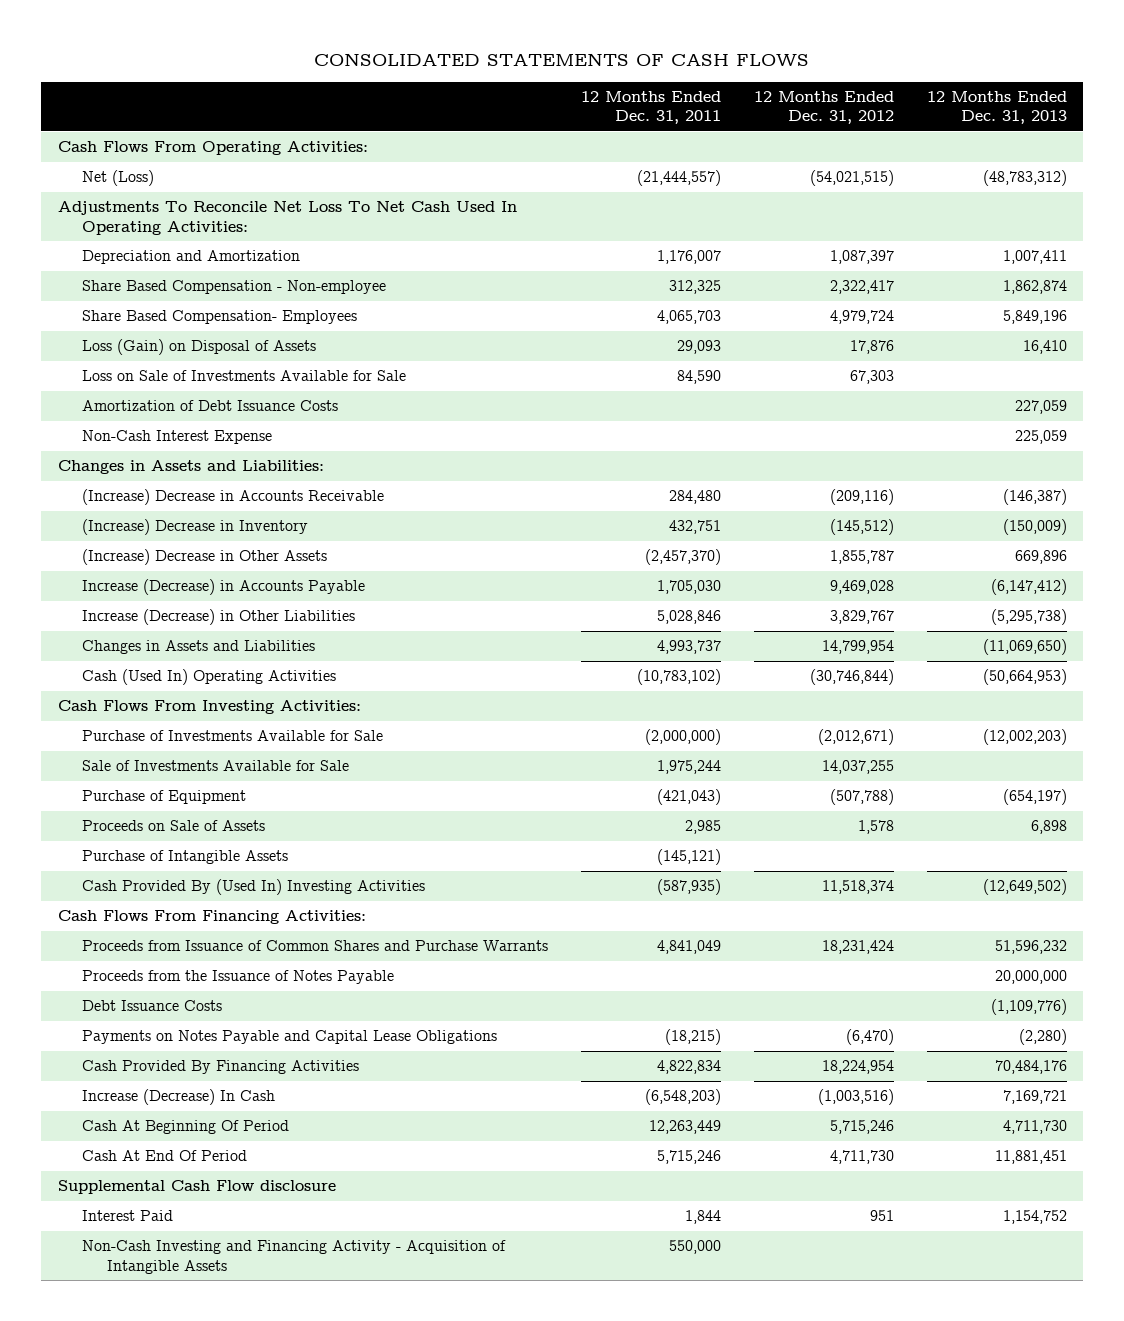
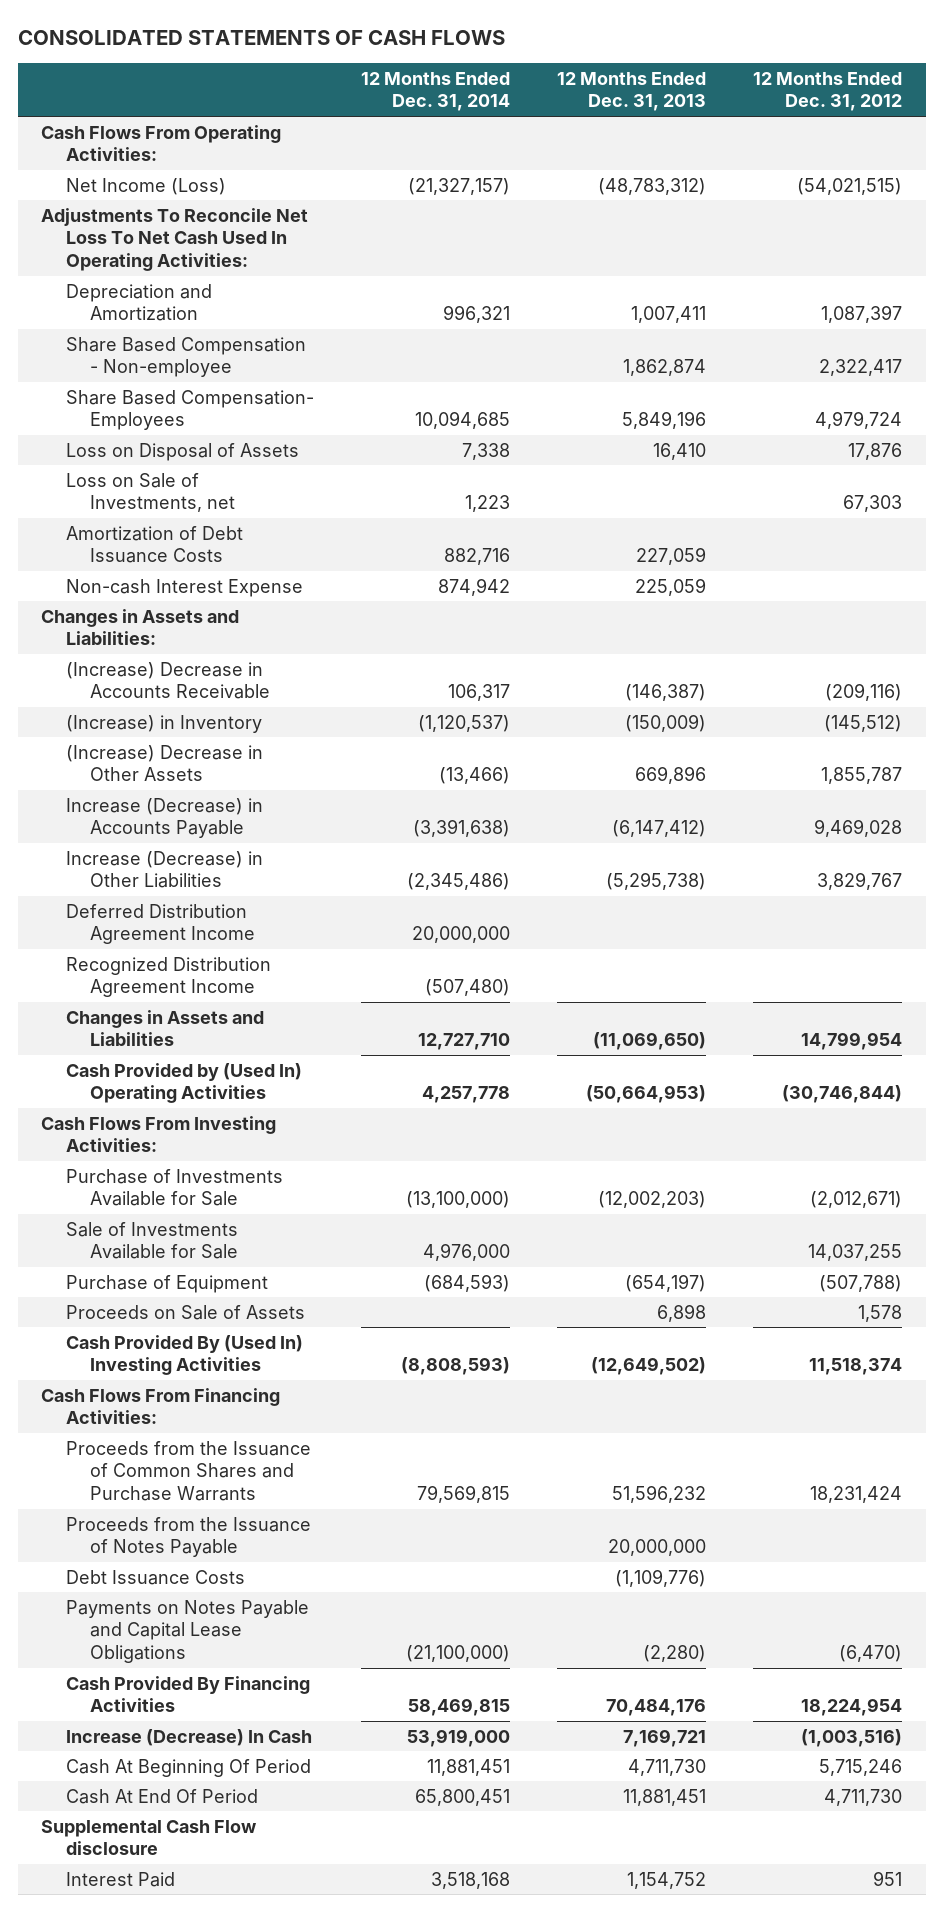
- | 12 Months Ended Dec. 31, 2011 | 12 Months Ended Dec. 31, 2012 | 12 Months Ended Dec. 31, 2013
+ | 12 Months Ended Dec. 31, 2014 | 12 Months Ended Dec. 31, 2013 | 12 Months Ended Dec. 31, 2012
- Net (Loss) | (21,444,557) | (54,021,515) | (48,783,312)
+ Net Income (Loss) | (21,327,157) | (48,783,312) | (54,021,515)
- Loss (Gain) on Disposal of Assets | 29,093 | 17,876 | 16,410
- Loss on Sale of Investments Available for Sale | 84,590 | 67,303 |
+ Loss on Disposal of Assets | 7,338 | 16,410 | 17,876
+ Loss on Sale of Investments, net | 1,223 | | 67,303
- Non-Cash Interest Expense | | | 225,059
+ Non-cash Interest Expense | 874,942 | 225,059 |
- (Increase) Decrease in Inventory | 432,751 | (145,512) | (150,009)
+ (Increase) in Inventory | (1,120,537) | (150,009) | (145,512)
+ Deferred Distribution Agreement Income | 20,000,000 | |
+ Recognized Distribution Agreement Income | (507,480) | |
- Cash (Used In) Operating Activities | (10,783,102) | (30,746,844) | (50,664,953)
+ Cash Provided by (Used In) Operating Activities | 4,257,778 | (50,664,953) | (30,746,844)
- Purchase of Intangible Assets | (145,121) | |
- Proceeds from Issuance of Common Shares and Purchase Warrants | 4,841,049 | 18,231,424 | 51,596,232
+ Proceeds from the Issuance of Common Shares and Purchase Warrants | 79,569,815 | 51,596,232 | 18,231,424
- Non-Cash Investing and Financing Activity - Acquisition of Intangible Assets | 550,000 | |

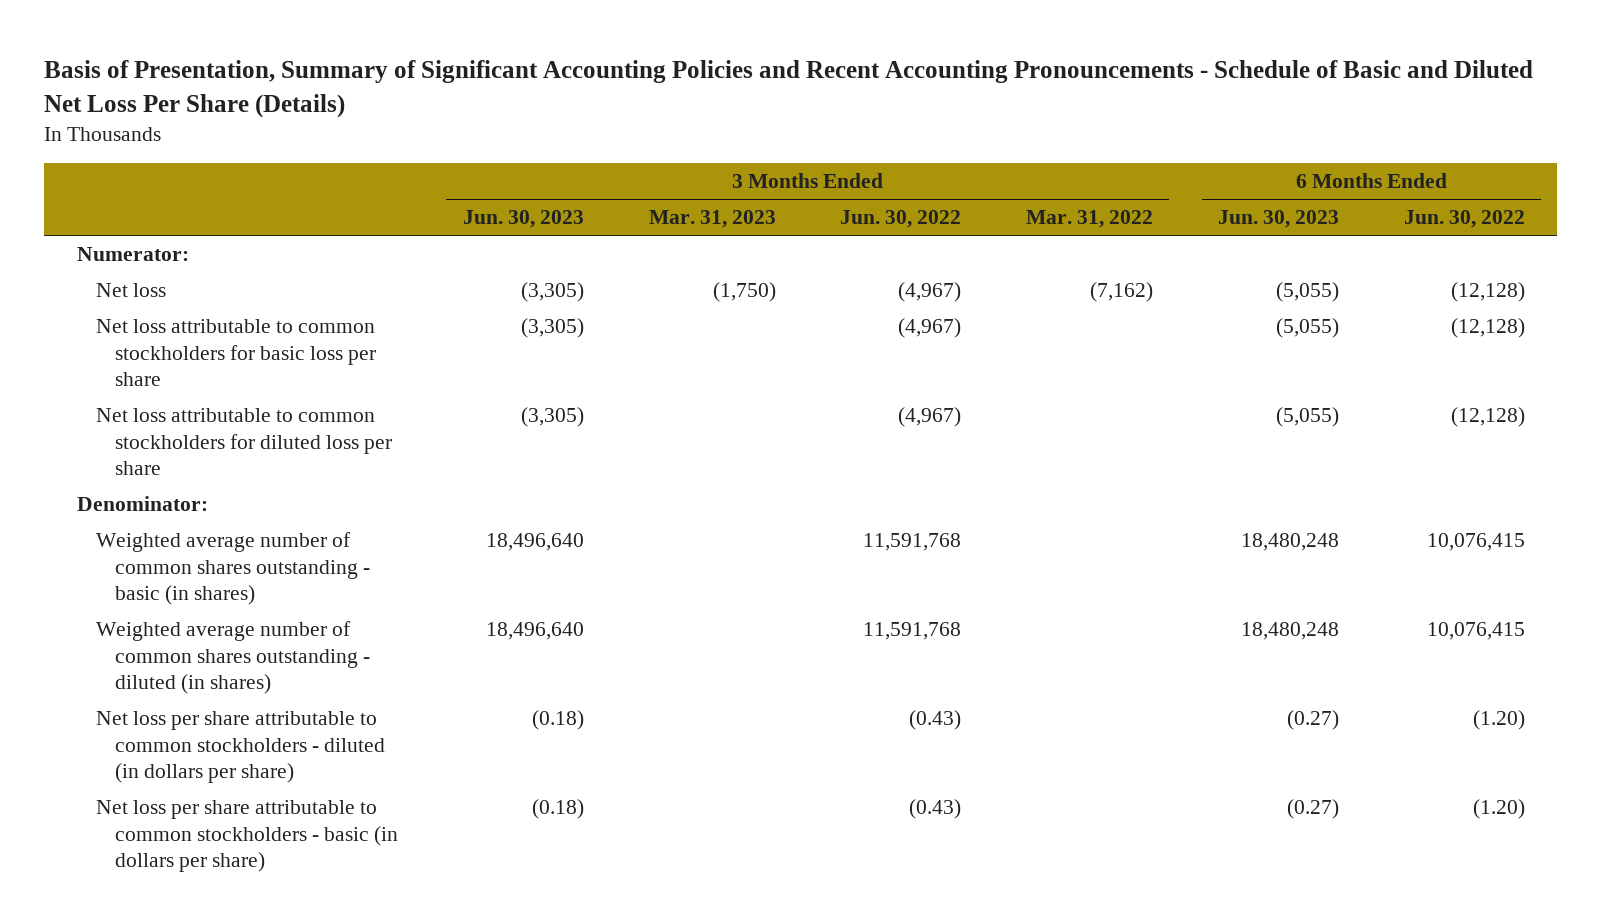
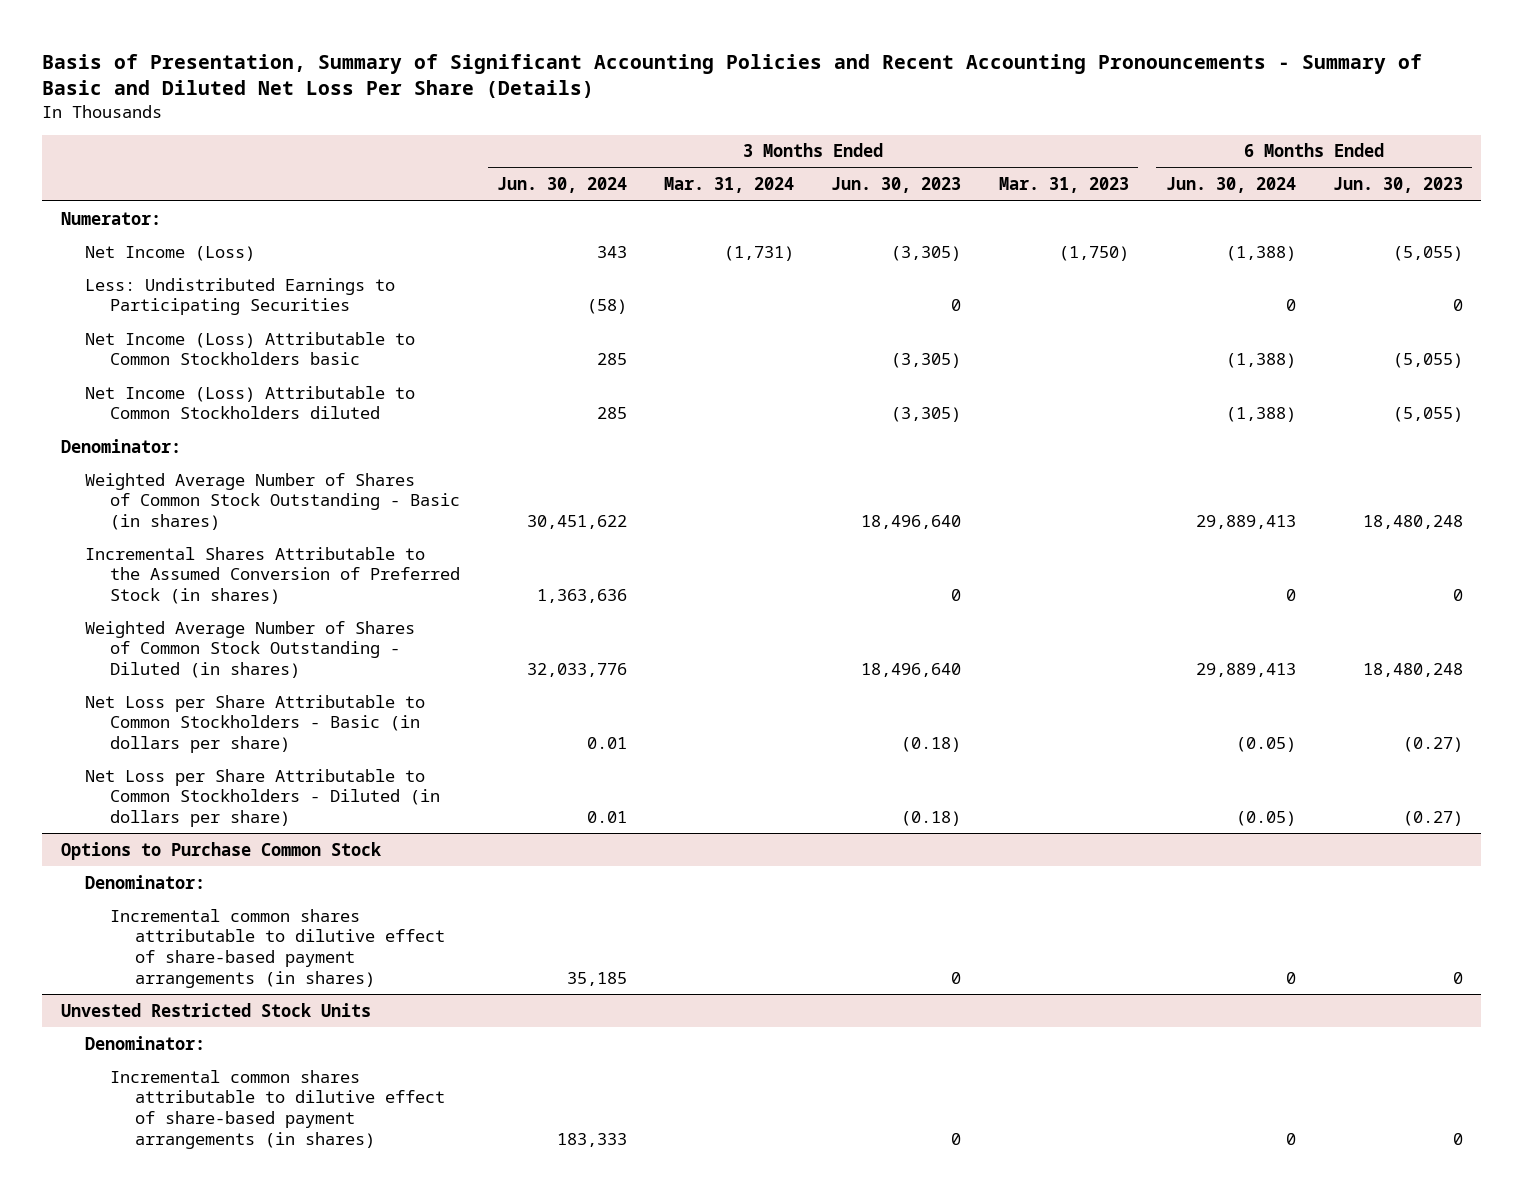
- Basis of Presentation, Summary of Significant Accounting Policies and Recent Accounting Pronouncements - Schedule of Basic and Diluted Net Loss Per Share (Details)
+ Basis of Presentation, Summary of Significant Accounting Policies and Recent Accounting Pronouncements - Summary of Basic and Diluted Net Loss Per Share (Details)
- | 3 Months Ended Jun. 30, 2023 | 3 Months Ended Mar. 31, 2023 | 3 Months Ended Jun. 30, 2022 | 3 Months Ended Mar. 31, 2022 | 6 Months Ended Jun. 30, 2023 | 6 Months Ended Jun. 30, 2022
+ | 3 Months Ended Jun. 30, 2024 | 3 Months Ended Mar. 31, 2024 | 3 Months Ended Jun. 30, 2023 | 3 Months Ended Mar. 31, 2023 | 6 Months Ended Jun. 30, 2024 | 6 Months Ended Jun. 30, 2023
- Net loss | (3,305) | (1,750) | (4,967) | (7,162) | (5,055) | (12,128)
- Net loss attributable to common stockholders for basic loss per share | (3,305) | | (4,967) | | (5,055) | (12,128)
- Net loss attributable to common stockholders for diluted loss per share | (3,305) | | (4,967) | | (5,055) | (12,128)
+ Net Income (Loss) | 343 | (1,731) | (3,305) | (1,750) | (1,388) | (5,055)
+ Less: Undistributed Earnings to Participating Securities | (58) | | 0 | | 0 | 0
+ Net Income (Loss) Attributable to Common Stockholders basic | 285 | | (3,305) | | (1,388) | (5,055)
+ Net Income (Loss) Attributable to Common Stockholders diluted | 285 | | (3,305) | | (1,388) | (5,055)
- Weighted average number of common shares outstanding - basic (in shares) | 18,496,640 | | 11,591,768 | | 18,480,248 | 10,076,415
- Weighted average number of common shares outstanding - diluted (in shares) | 18,496,640 | | 11,591,768 | | 18,480,248 | 10,076,415
- Net loss per share attributable to common stockholders - diluted (in dollars per share) | (0.18) | | (0.43) | | (0.27) | (1.20)
- Net loss per share attributable to common stockholders - basic (in dollars per share) | (0.18) | | (0.43) | | (0.27) | (1.20)
+ Weighted Average Number of Shares of Common Stock Outstanding - Basic (in shares) | 30,451,622 | | 18,496,640 | | 29,889,413 | 18,480,248
+ Incremental Shares Attributable to the Assumed Conversion of Preferred Stock (in shares) | 1,363,636 | | 0 | | 0 | 0
+ Weighted Average Number of Shares of Common Stock Outstanding - Diluted (in shares) | 32,033,776 | | 18,496,640 | | 29,889,413 | 18,480,248
+ Net Loss per Share Attributable to Common Stockholders - Basic (in dollars per share) | 0.01 | | (0.18) | | (0.05) | (0.27)
+ Net Loss per Share Attributable to Common Stockholders - Diluted (in dollars per share) | 0.01 | | (0.18) | | (0.05) | (0.27)
+ Options to Purchase Common Stock
+ Denominator:
+ Incremental common shares attributable to dilutive effect of share-based payment arrangements (in shares) | 35,185 | | 0 | | 0 | 0
+ Unvested Restricted Stock Units
+ Denominator:
+ Incremental common shares attributable to dilutive effect of share-based payment arrangements (in shares) | 183,333 | | 0 | | 0 | 0

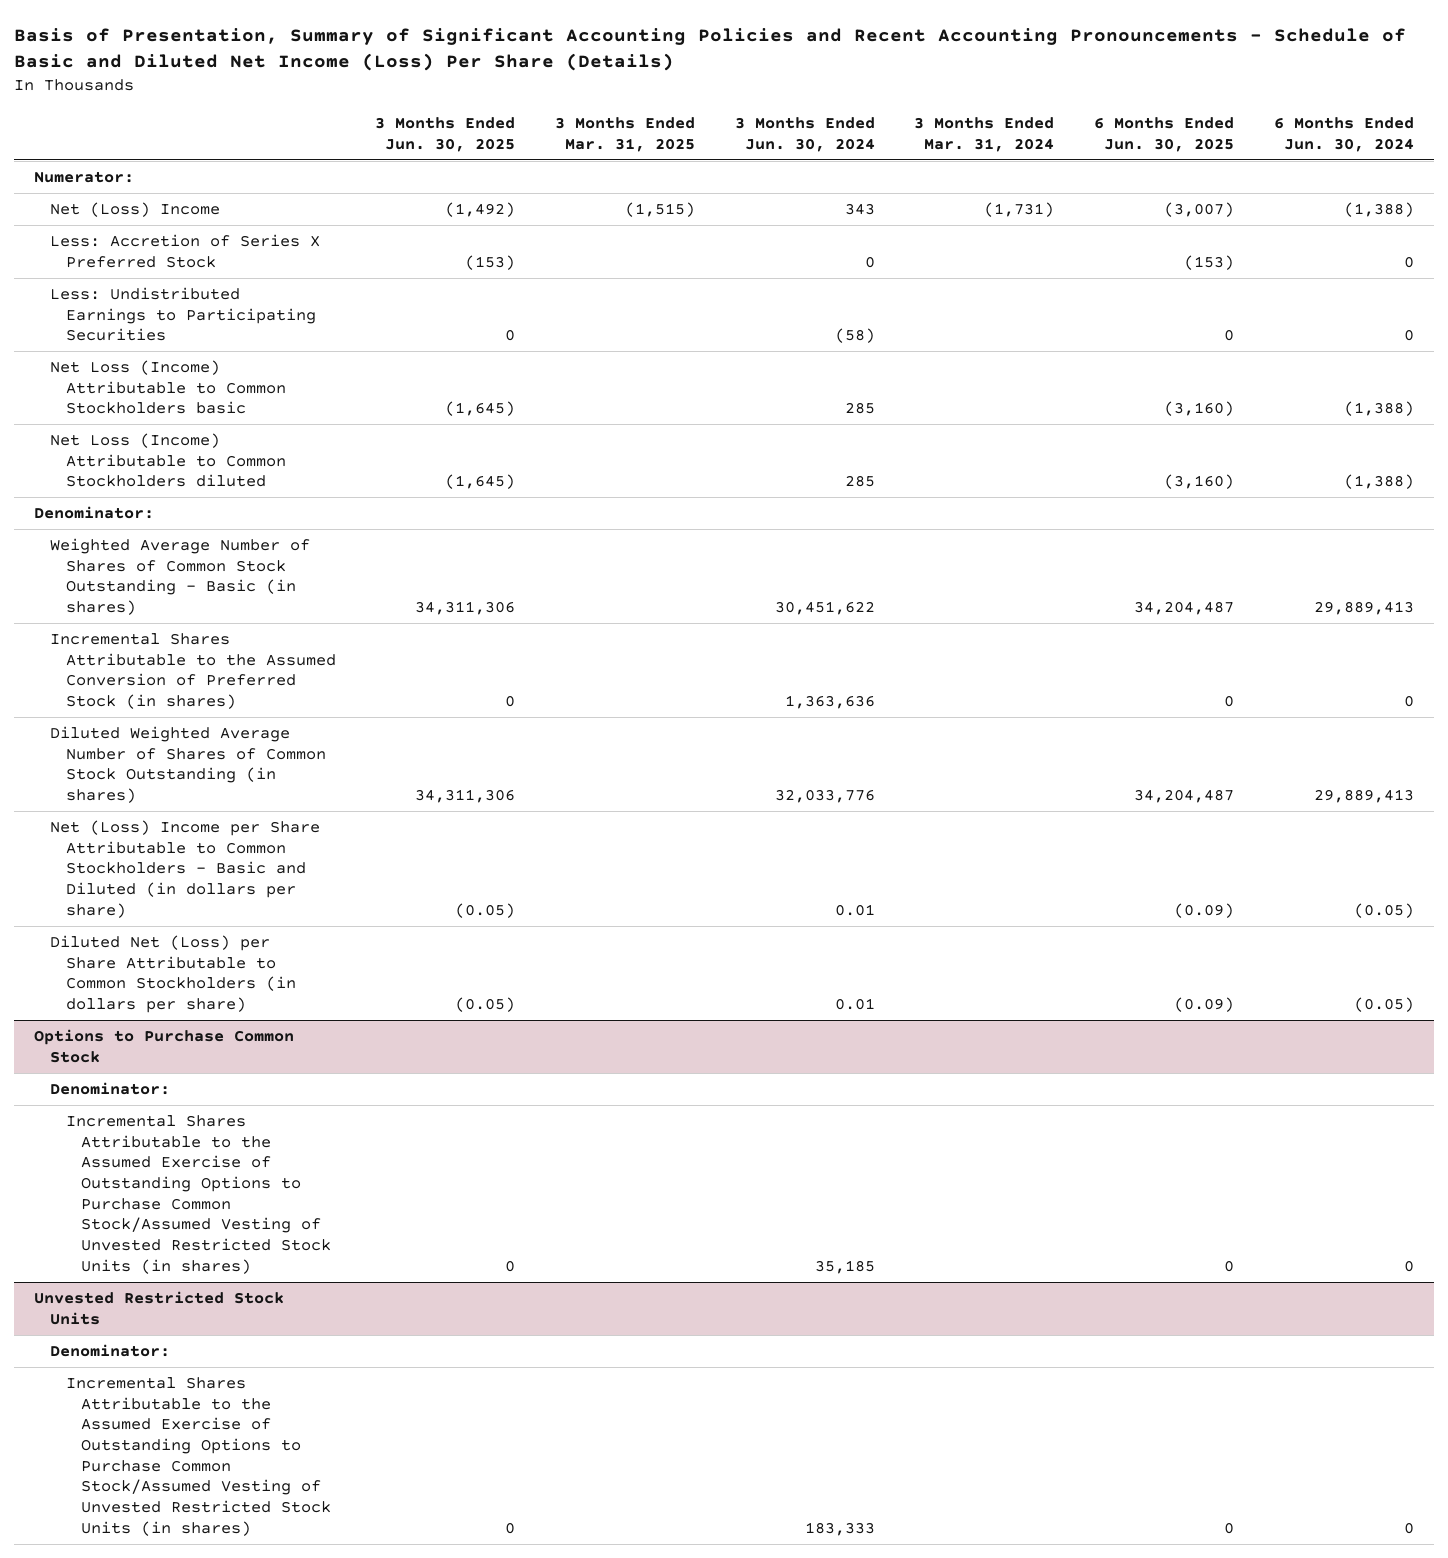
- Basis of Presentation, Summary of Significant Accounting Policies and Recent Accounting Pronouncements - Summary of Basic and Diluted Net Loss Per Share (Details)
+ Basis of Presentation, Summary of Significant Accounting Policies and Recent Accounting Pronouncements - Schedule of Basic and Diluted Net Income (Loss) Per Share (Details)
- | 3 Months Ended Jun. 30, 2024 | 3 Months Ended Mar. 31, 2024 | 3 Months Ended Jun. 30, 2023 | 3 Months Ended Mar. 31, 2023 | 6 Months Ended Jun. 30, 2024 | 6 Months Ended Jun. 30, 2023
+ | 3 Months Ended Jun. 30, 2025 | 3 Months Ended Mar. 31, 2025 | 3 Months Ended Jun. 30, 2024 | 3 Months Ended Mar. 31, 2024 | 6 Months Ended Jun. 30, 2025 | 6 Months Ended Jun. 30, 2024
- Net Income (Loss) | 343 | (1,731) | (3,305) | (1,750) | (1,388) | (5,055)
+ Net (Loss) Income | (1,492) | (1,515) | 343 | (1,731) | (3,007) | (1,388)
+ Less: Accretion of Series X Preferred Stock | (153) | | 0 | | (153) | 0
- Net Income (Loss) Attributable to Common Stockholders basic | 285 | | (3,305) | | (1,388) | (5,055)
- Net Income (Loss) Attributable to Common Stockholders diluted | 285 | | (3,305) | | (1,388) | (5,055)
+ Net Loss (Income) Attributable to Common Stockholders basic | (1,645) | | 285 | | (3,160) | (1,388)
+ Net Loss (Income) Attributable to Common Stockholders diluted | (1,645) | | 285 | | (3,160) | (1,388)
- Weighted Average Number of Shares of Common Stock Outstanding - Diluted (in shares) | 32,033,776 | | 18,496,640 | | 29,889,413 | 18,480,248
- Net Loss per Share Attributable to Common Stockholders - Basic (in dollars per share) | 0.01 | | (0.18) | | (0.05) | (0.27)
- Net Loss per Share Attributable to Common Stockholders - Diluted (in dollars per share) | 0.01 | | (0.18) | | (0.05) | (0.27)
+ Diluted Weighted Average Number of Shares of Common Stock Outstanding (in shares) | 34,311,306 | | 32,033,776 | | 34,204,487 | 29,889,413
+ Net (Loss) Income per Share Attributable to Common Stockholders - Basic and Diluted (in dollars per share) | (0.05) | | 0.01 | | (0.09) | (0.05)
+ Diluted Net (Loss) per Share Attributable to Common Stockholders (in dollars per share) | (0.05) | | 0.01 | | (0.09) | (0.05)
@ Options to Purchase Common Stock
- Incremental common shares attributable to dilutive effect of share-based payment arrangements (in shares) | 35,185 | | 0 | | 0 | 0
+ Incremental Shares Attributable to the Assumed Exercise of Outstanding Options to Purchase Common Stock/Assumed Vesting of Unvested Restricted Stock Units (in shares) | 0 | | 35,185 | | 0 | 0
@ Unvested Restricted Stock Units
- Incremental common shares attributable to dilutive effect of share-based payment arrangements (in shares) | 183,333 | | 0 | | 0 | 0
+ Incremental Shares Attributable to the Assumed Exercise of Outstanding Options to Purchase Common Stock/Assumed Vesting of Unvested Restricted Stock Units (in shares) | 0 | | 183,333 | | 0 | 0

